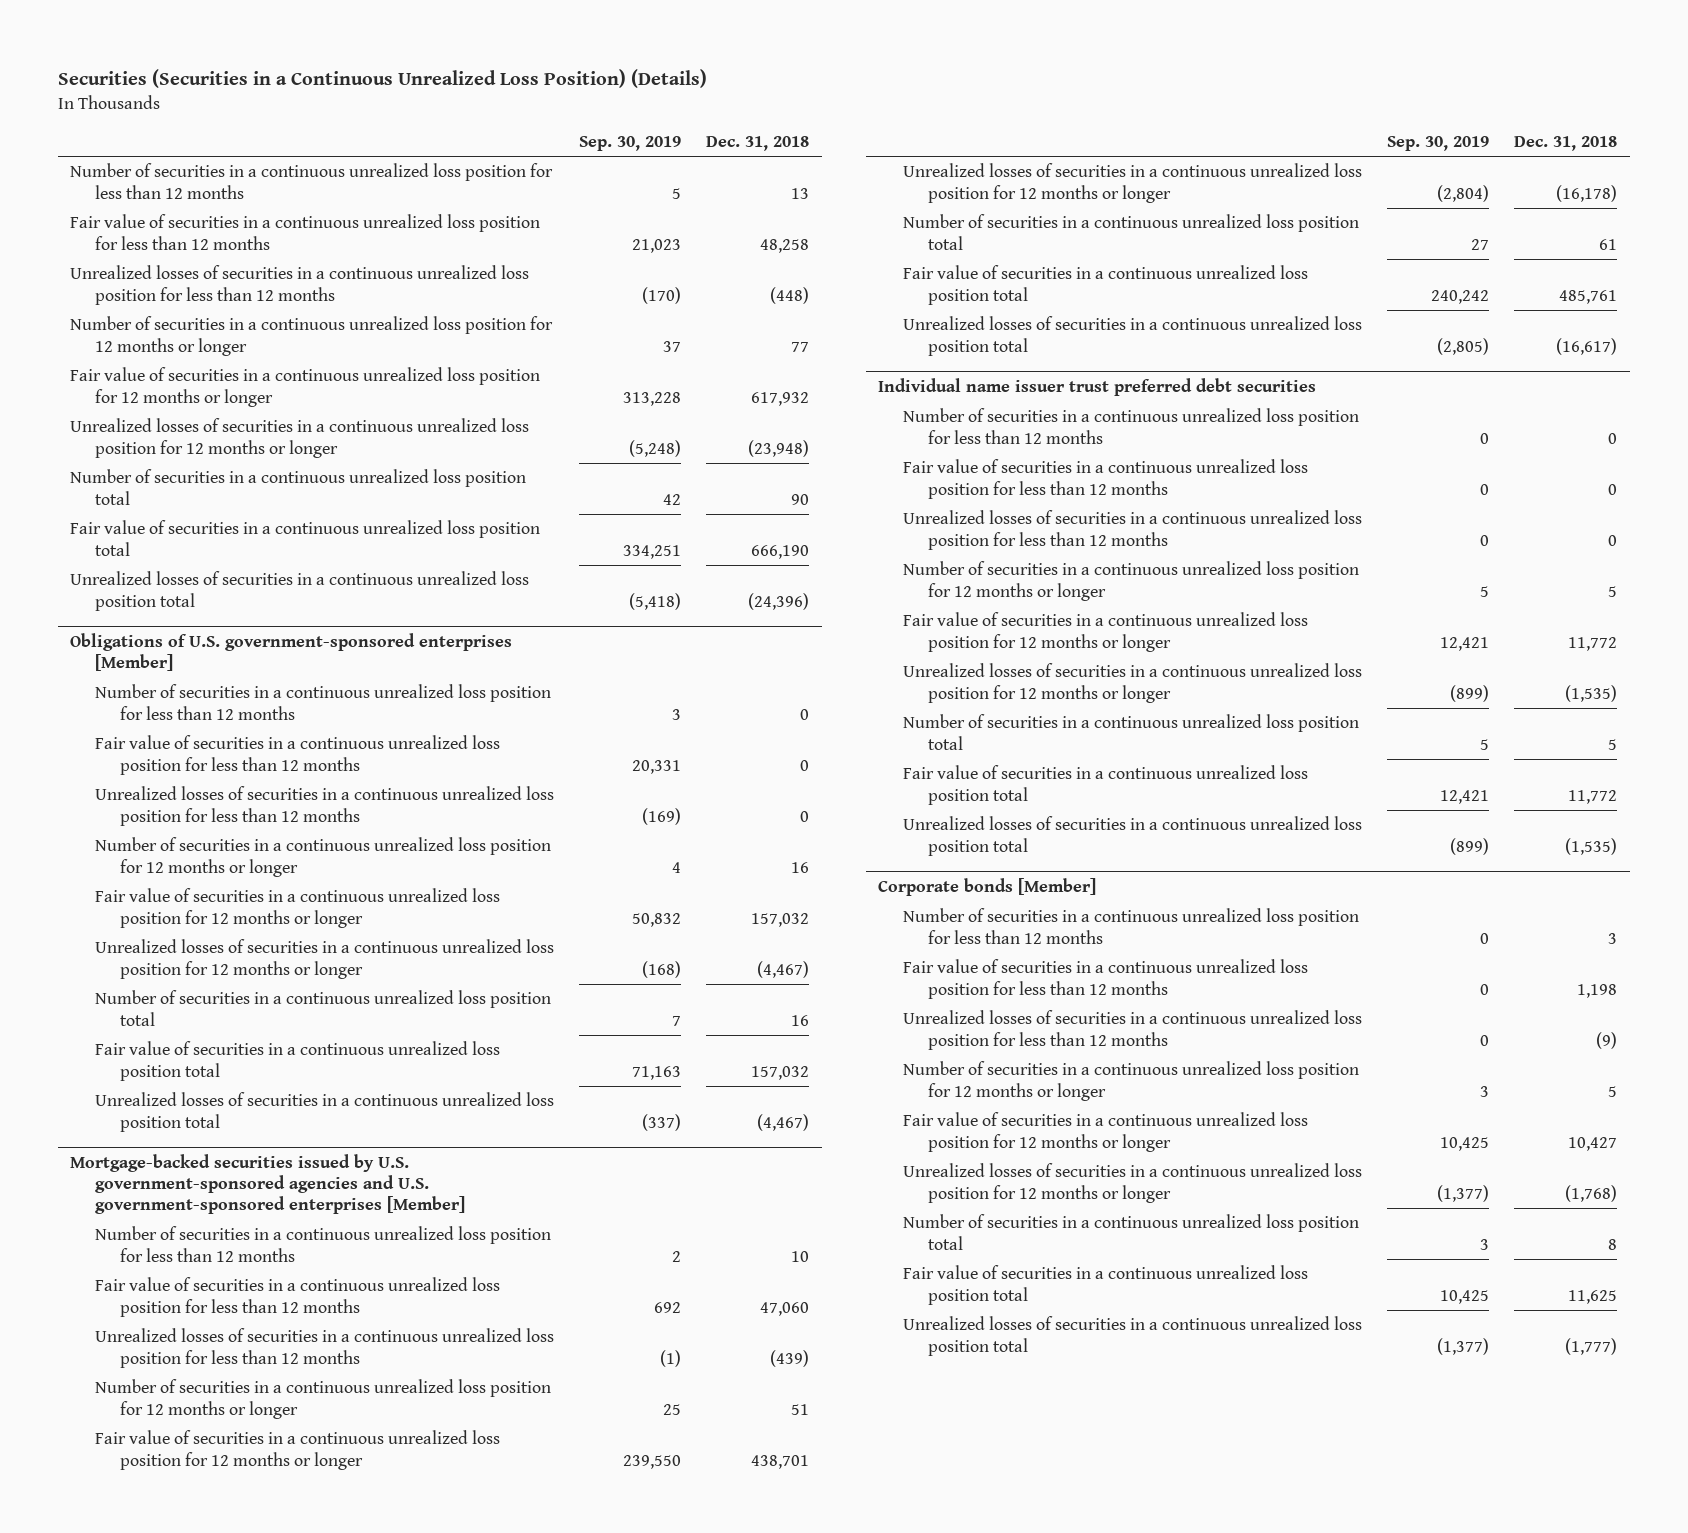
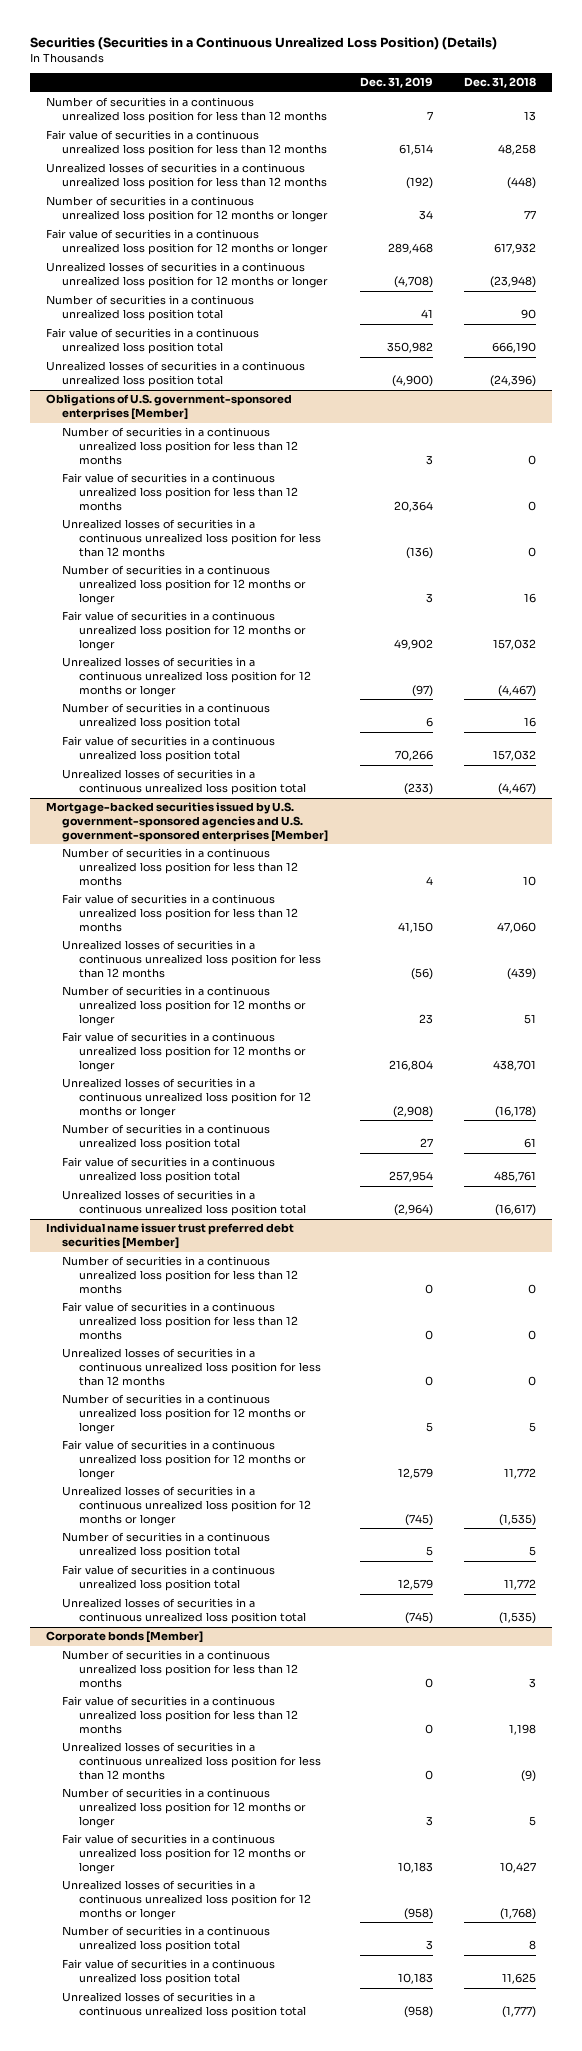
- | Sep. 30, 2019 | Dec. 31, 2018
+ | Dec. 31, 2019 | Dec. 31, 2018
- Individual name issuer trust preferred debt securities
+ Individual name issuer trust preferred debt securities [Member]

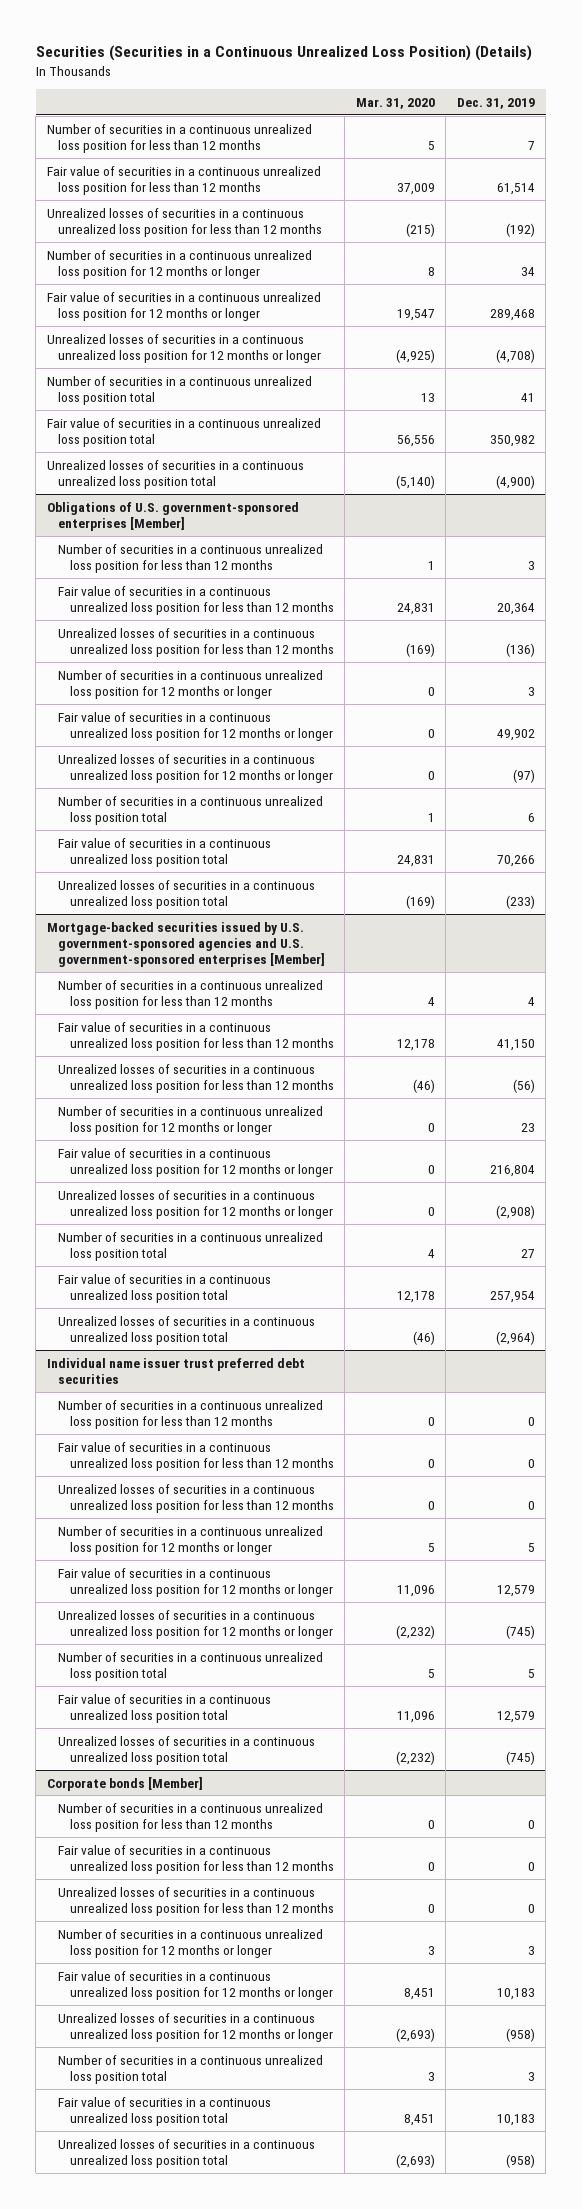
- | Dec. 31, 2019 | Dec. 31, 2018
+ | Mar. 31, 2020 | Dec. 31, 2019
- Individual name issuer trust preferred debt securities [Member]
+ Individual name issuer trust preferred debt securities

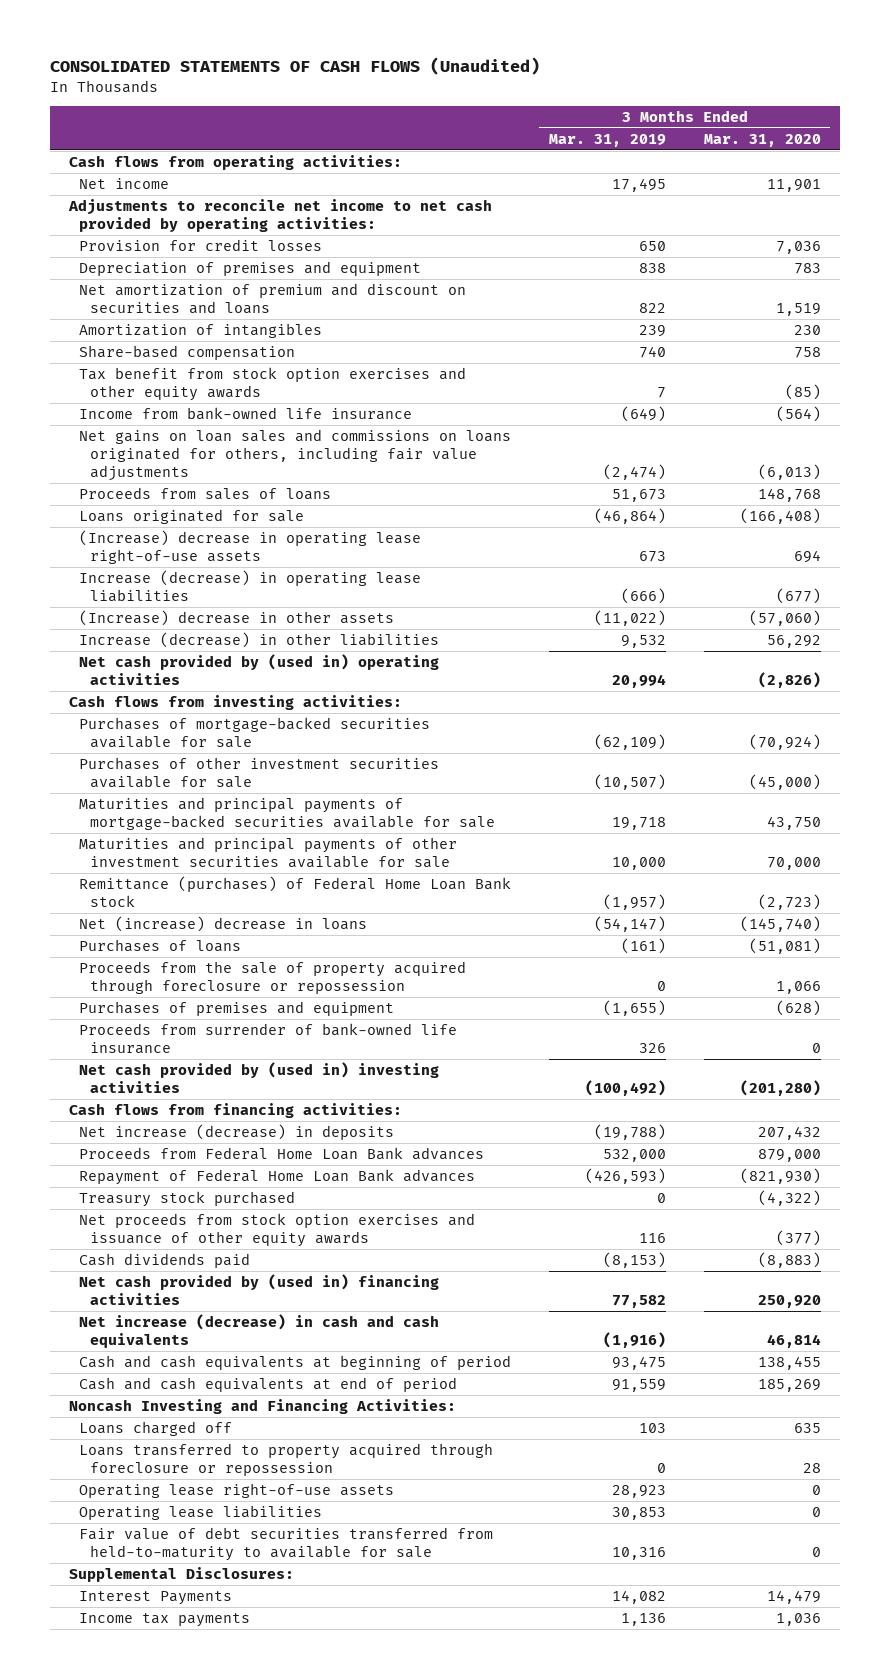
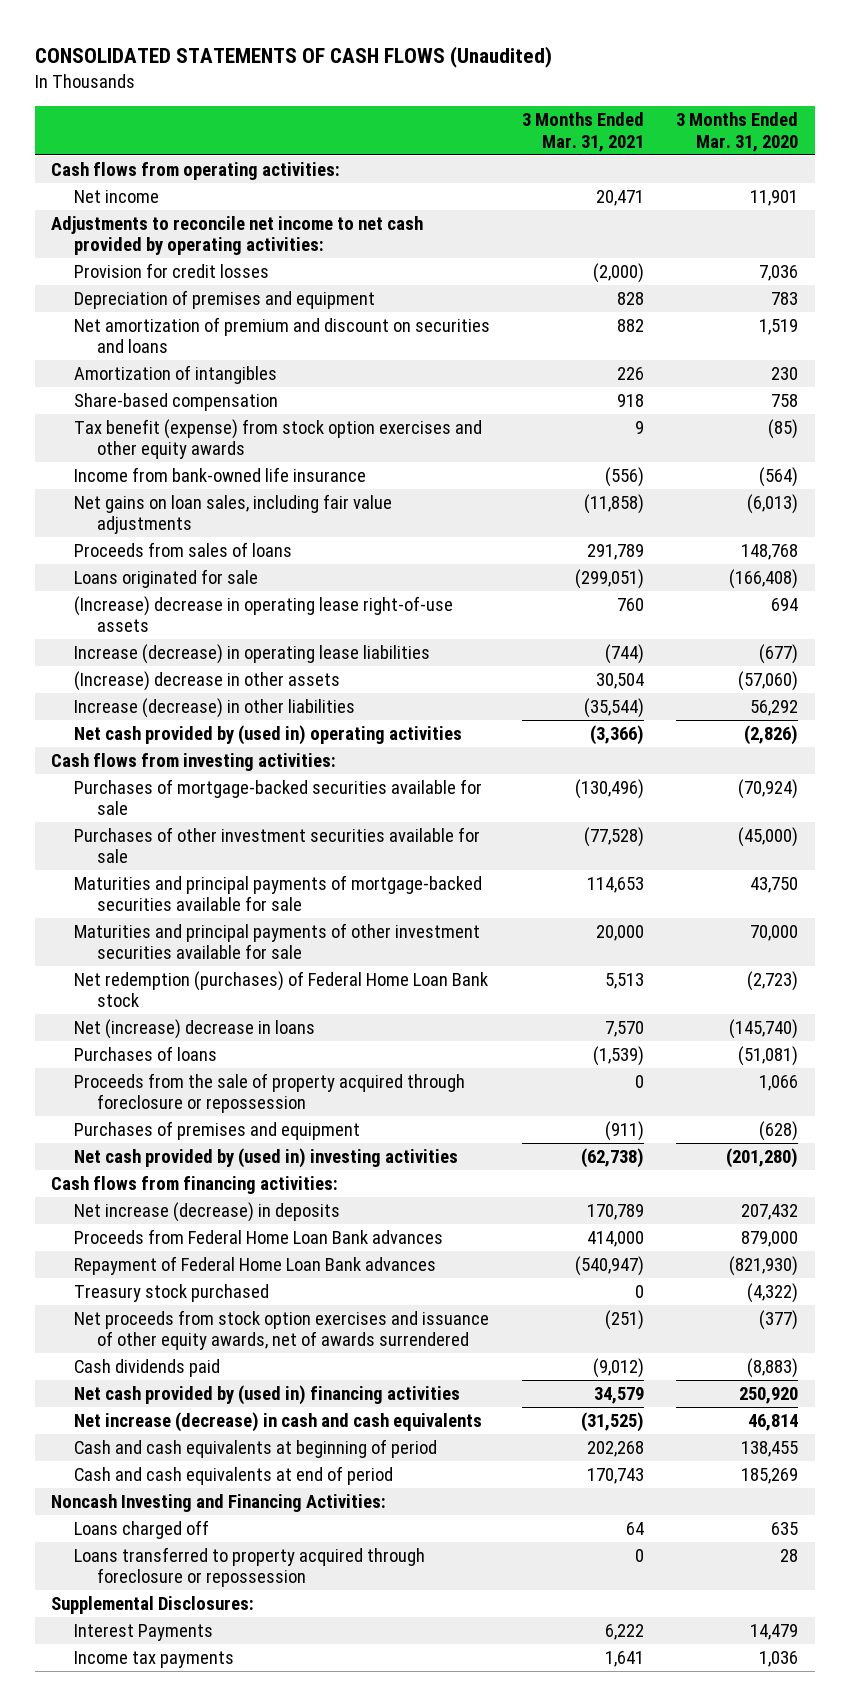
- | 3 Months Ended Mar. 31, 2019 | 3 Months Ended Mar. 31, 2020
+ | 3 Months Ended Mar. 31, 2021 | 3 Months Ended Mar. 31, 2020
- Tax benefit from stock option exercises and other equity awards | 7 | (85)
+ Tax benefit (expense) from stock option exercises and other equity awards | 9 | (85)
- Net gains on loan sales and commissions on loans originated for others, including fair value adjustments | (2,474) | (6,013)
+ Net gains on loan sales, including fair value adjustments | (11,858) | (6,013)
- Remittance (purchases) of Federal Home Loan Bank stock | (1,957) | (2,723)
+ Net redemption (purchases) of Federal Home Loan Bank stock | 5,513 | (2,723)
- Proceeds from surrender of bank-owned life insurance | 326 | 0
- Net proceeds from stock option exercises and issuance of other equity awards | 116 | (377)
+ Net proceeds from stock option exercises and issuance of other equity awards, net of awards surrendered | (251) | (377)
- Operating lease right-of-use assets | 28,923 | 0
- Operating lease liabilities | 30,853 | 0
- Fair value of debt securities transferred from held-to-maturity to available for sale | 10,316 | 0

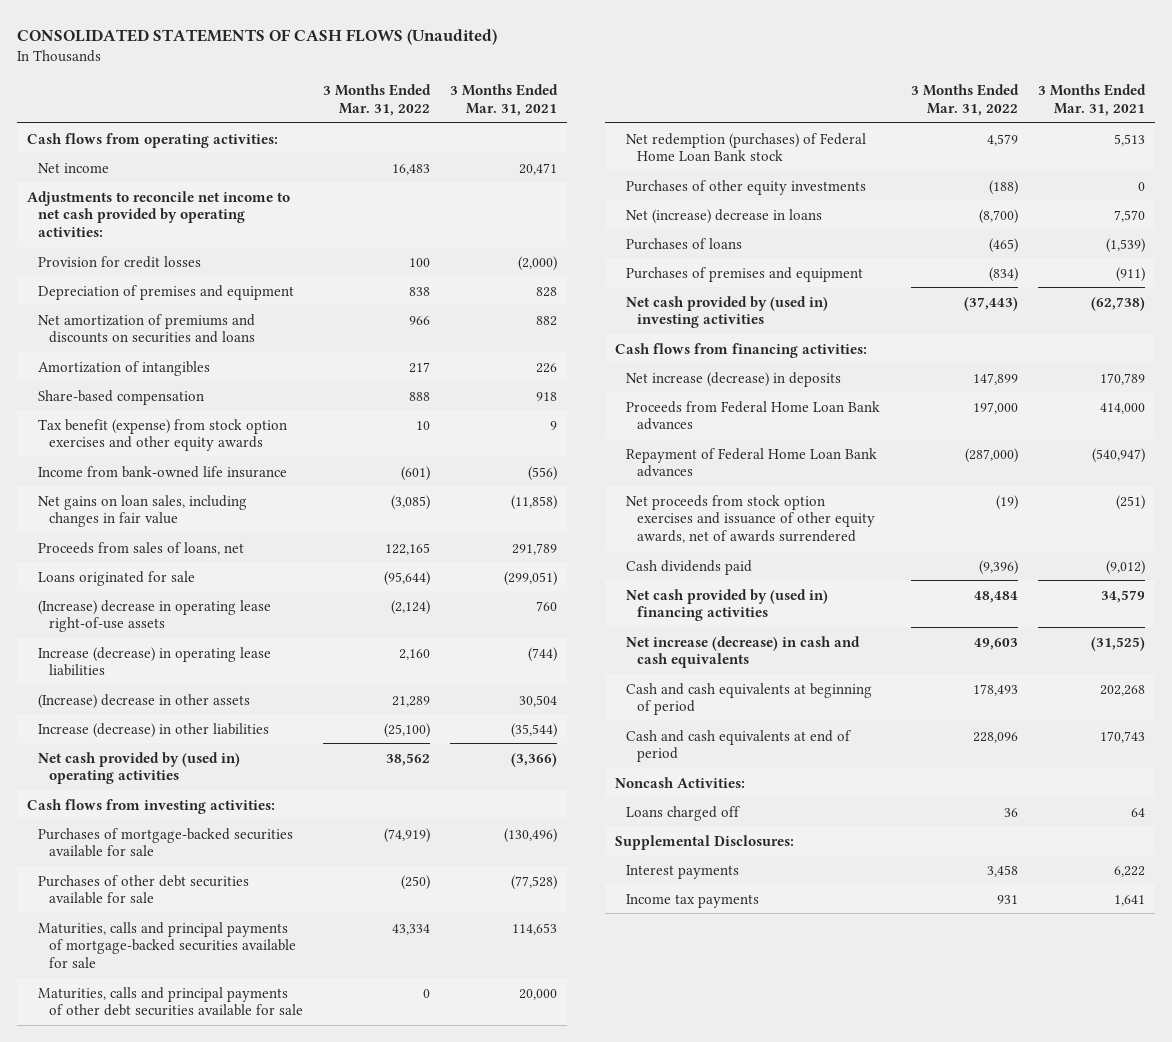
- | 3 Months Ended Mar. 31, 2021 | 3 Months Ended Mar. 31, 2020
+ | 3 Months Ended Mar. 31, 2022 | 3 Months Ended Mar. 31, 2021
- Net amortization of premium and discount on securities and loans | 882 | 1,519
+ Net amortization of premiums and discounts on securities and loans | 966 | 882
- Net gains on loan sales, including fair value adjustments | (11,858) | (6,013)
- Proceeds from sales of loans | 291,789 | 148,768
+ Net gains on loan sales, including changes in fair value | (3,085) | (11,858)
+ Proceeds from sales of loans, net | 122,165 | 291,789
- Purchases of other investment securities available for sale | (77,528) | (45,000)
- Maturities and principal payments of mortgage-backed securities available for sale | 114,653 | 43,750
- Maturities and principal payments of other investment securities available for sale | 20,000 | 70,000
+ Purchases of other debt securities available for sale | (250) | (77,528)
+ Maturities, calls and principal payments of mortgage-backed securities available for sale | 43,334 | 114,653
+ Maturities, calls and principal payments of other debt securities available for sale | 0 | 20,000
+ Purchases of other equity investments | (188) | 0
- Proceeds from the sale of property acquired through foreclosure or repossession | 0 | 1,066
- Treasury stock purchased | 0 | (4,322)
- Noncash Investing and Financing Activities:
+ Noncash Activities:
- Loans transferred to property acquired through foreclosure or repossession | 0 | 28
- Interest Payments | 6,222 | 14,479
+ Interest payments | 3,458 | 6,222

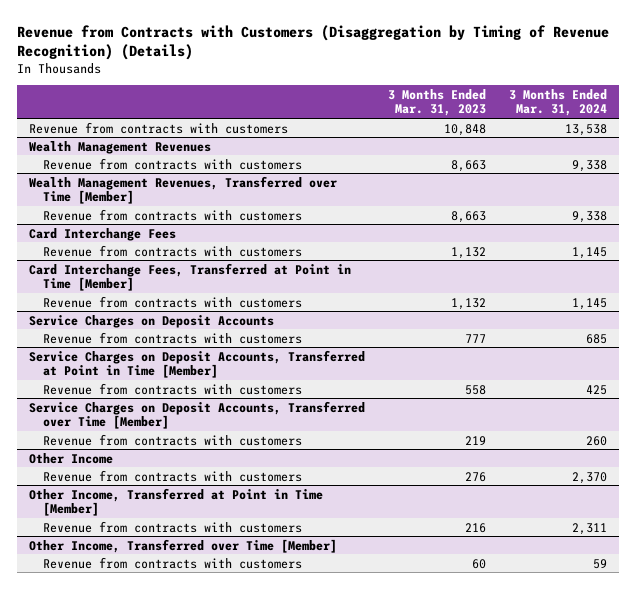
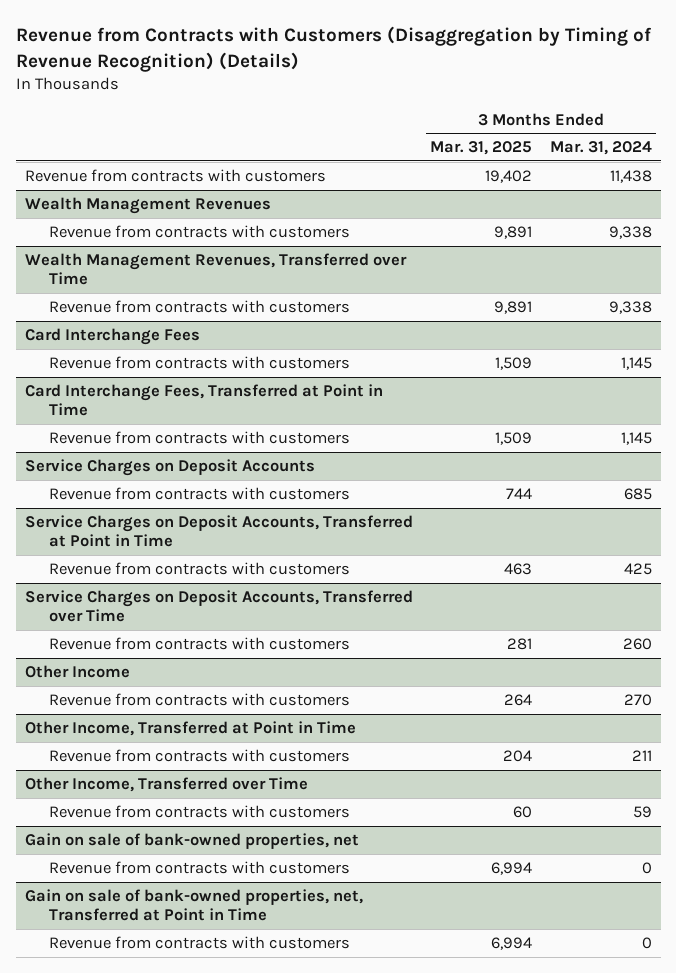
- | 3 Months Ended Mar. 31, 2023 | 3 Months Ended Mar. 31, 2024
+ | 3 Months Ended Mar. 31, 2025 | 3 Months Ended Mar. 31, 2024
- Revenue from contracts with customers | 10,848 | 13,538
+ Revenue from contracts with customers | 19,402 | 11,438
- Wealth Management Revenues, Transferred over Time [Member]
+ Wealth Management Revenues, Transferred over Time
- Card Interchange Fees, Transferred at Point in Time [Member]
+ Card Interchange Fees, Transferred at Point in Time
- Service Charges on Deposit Accounts, Transferred at Point in Time [Member]
+ Service Charges on Deposit Accounts, Transferred at Point in Time
- Service Charges on Deposit Accounts, Transferred over Time [Member]
+ Service Charges on Deposit Accounts, Transferred over Time
@ Other Income
- Revenue from contracts with customers | 276 | 2,370
- Other Income, Transferred at Point in Time [Member]
- Revenue from contracts with customers | 216 | 2,311
- Other Income, Transferred over Time [Member]
@ Other Income
+ Revenue from contracts with customers | 264 | 270
+ Other Income, Transferred at Point in Time
+ Revenue from contracts with customers | 204 | 211
+ Other Income, Transferred over Time
+ Gain on sale of bank-owned properties, net
+ Revenue from contracts with customers | 6,994 | 0
+ Gain on sale of bank-owned properties, net, Transferred at Point in Time
+ Revenue from contracts with customers | 6,994 | 0

